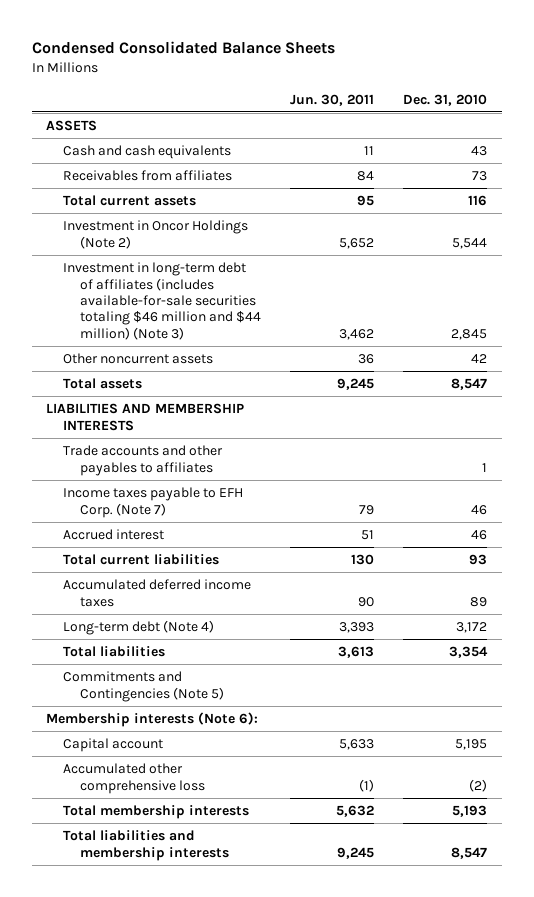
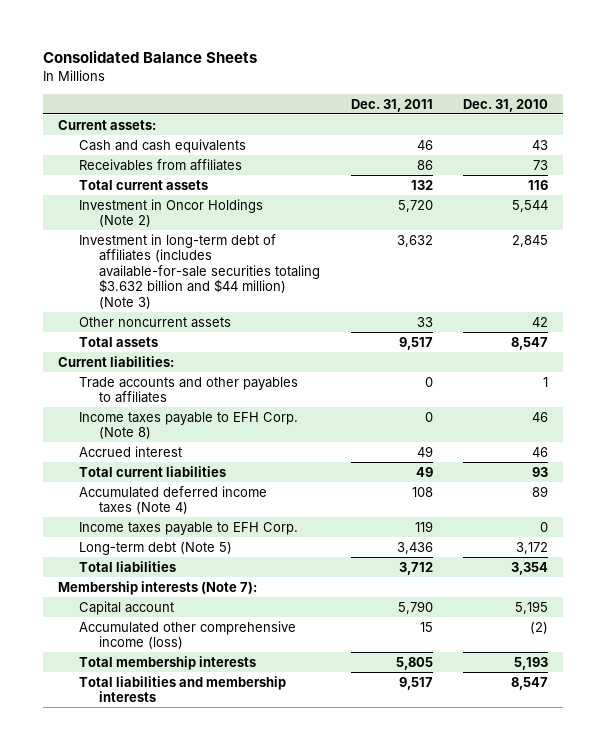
- Condensed Consolidated Balance Sheets
+ Consolidated Balance Sheets
- | Jun. 30, 2011 | Dec. 31, 2010
+ | Dec. 31, 2011 | Dec. 31, 2010
- ASSETS
+ Current assets:
- Investment in long-term debt of affiliates (includes available-for-sale securities totaling $46 million and $44 million) (Note 3) | 3,462 | 2,845
+ Investment in long-term debt of affiliates (includes available-for-sale securities totaling $3.632 billion and $44 million) (Note 3) | 3,632 | 2,845
- LIABILITIES AND MEMBERSHIP INTERESTS
+ Current liabilities:
- Income taxes payable to EFH Corp. (Note 7) | 79 | 46
+ Income taxes payable to EFH Corp. (Note 8) | 0 | 46
- Accumulated deferred income taxes | 90 | 89
- Long-term debt (Note 4) | 3,393 | 3,172
+ Accumulated deferred income taxes (Note 4) | 108 | 89
+ Income taxes payable to EFH Corp. | 119 | 0
+ Long-term debt (Note 5) | 3,436 | 3,172
- Commitments and Contingencies (Note 5)
- Membership interests (Note 6):
+ Membership interests (Note 7):
- Accumulated other comprehensive loss | (1) | (2)
+ Accumulated other comprehensive income (loss) | 15 | (2)

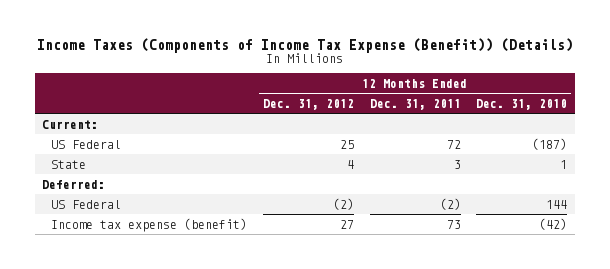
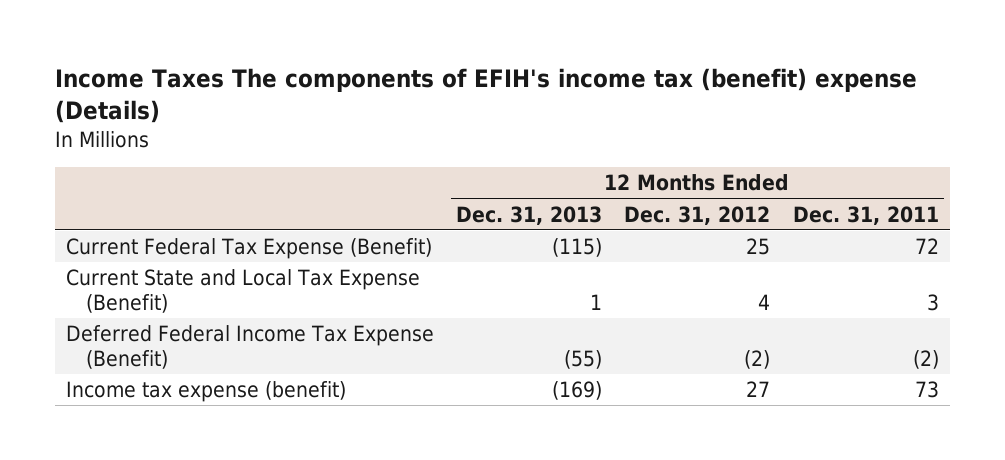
- Income Taxes (Components of Income Tax Expense (Benefit)) (Details)
+ Income Taxes The components of EFIH's income tax (benefit) expense (Details)
- | 12 Months Ended Dec. 31, 2012 | 12 Months Ended Dec. 31, 2011 | 12 Months Ended Dec. 31, 2010
+ | 12 Months Ended Dec. 31, 2013 | 12 Months Ended Dec. 31, 2012 | 12 Months Ended Dec. 31, 2011
- Current:
- US Federal | 25 | 72 | (187)
- State | 4 | 3 | 1
- Deferred:
- US Federal | (2) | (2) | 144
+ Current Federal Tax Expense (Benefit) | (115) | 25 | 72
+ Current State and Local Tax Expense (Benefit) | 1 | 4 | 3
+ Deferred Federal Income Tax Expense (Benefit) | (55) | (2) | (2)

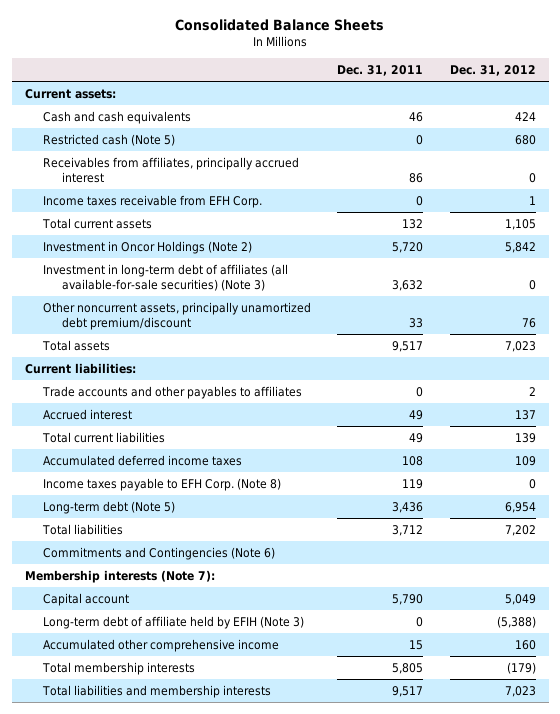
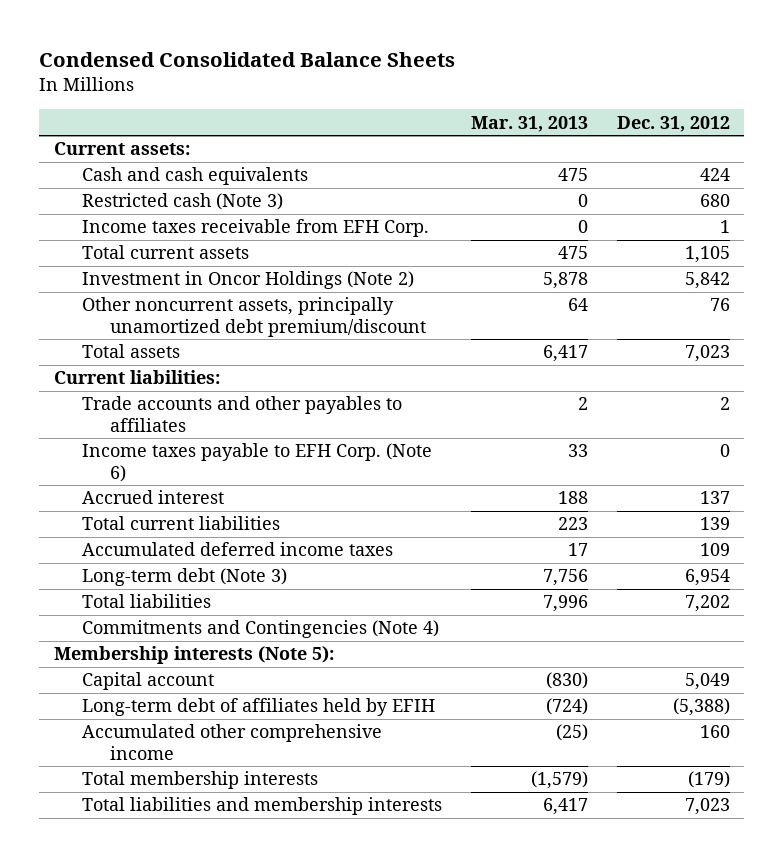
- Consolidated Balance Sheets
+ Condensed Consolidated Balance Sheets
- | Dec. 31, 2011 | Dec. 31, 2012
+ | Mar. 31, 2013 | Dec. 31, 2012
- Restricted cash (Note 5) | 0 | 680
- Receivables from affiliates, principally accrued interest | 86 | 0
+ Restricted cash (Note 3) | 0 | 680
- Investment in long-term debt of affiliates (all available-for-sale securities) (Note 3) | 3,632 | 0
+ Income taxes payable to EFH Corp. (Note 6) | 33 | 0
- Income taxes payable to EFH Corp. (Note 8) | 119 | 0
- Long-term debt (Note 5) | 3,436 | 6,954
+ Long-term debt (Note 3) | 7,756 | 6,954
- Commitments and Contingencies (Note 6)
- Membership interests (Note 7):
+ Commitments and Contingencies (Note 4)
+ Membership interests (Note 5):
- Long-term debt of affiliate held by EFIH (Note 3) | 0 | (5,388)
+ Long-term debt of affiliates held by EFIH | (724) | (5,388)

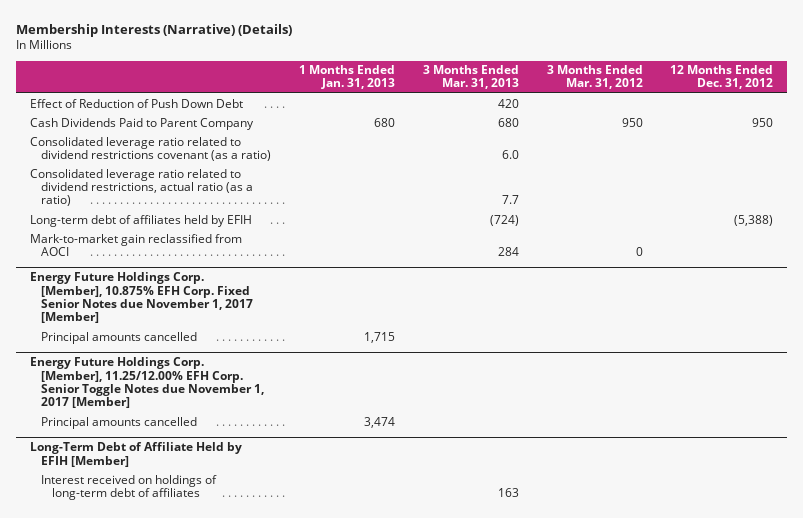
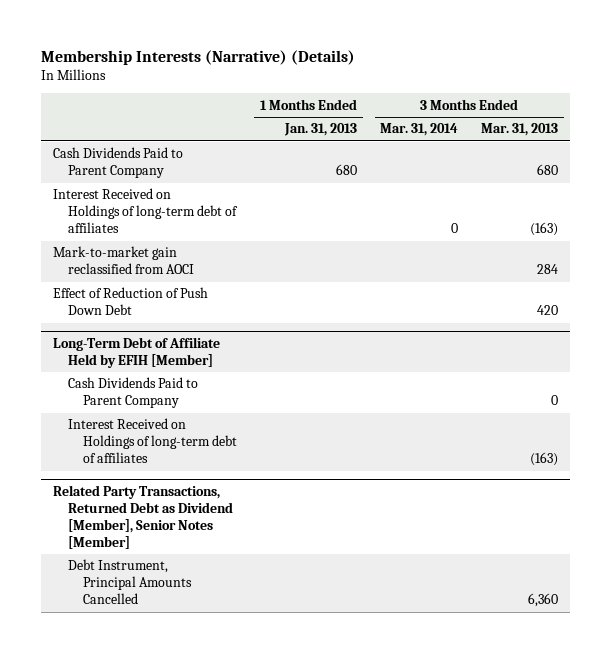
- | 1 Months Ended Jan. 31, 2013 | 3 Months Ended Mar. 31, 2013 | 3 Months Ended Mar. 31, 2012 | 12 Months Ended Dec. 31, 2012
+ | 1 Months Ended Jan. 31, 2013 | 3 Months Ended Mar. 31, 2014 | 3 Months Ended Mar. 31, 2013
- Consolidated leverage ratio related to dividend restrictions covenant (as a ratio) | | 6.0 | |
- Consolidated leverage ratio related to dividend restrictions, actual ratio (as a ratio) | | 7.7 | |
- Long-term debt of affiliates held by EFIH | | (724) | | (5,388)
+ Interest Received on Holdings of long-term debt of affiliates | | 0 | (163)
- Energy Future Holdings Corp. [Member], 10.875% EFH Corp. Fixed Senior Notes due November 1, 2017 [Member]
- Principal amounts cancelled | 1,715 | | |
- Energy Future Holdings Corp. [Member], 11.25/12.00% EFH Corp. Senior Toggle Notes due November 1, 2017 [Member]
- Principal amounts cancelled | 3,474 | | |
moved down: Effect of Reduction of Push Down Debt | | | 420
@ Long-Term Debt of Affiliate Held by EFIH [Member]
- Interest received on holdings of long-term debt of affiliates | | 163 | |
+ Cash Dividends Paid to Parent Company | | | 0
+ Interest Received on Holdings of long-term debt of affiliates | | | (163)
+ Related Party Transactions, Returned Debt as Dividend [Member], Senior Notes [Member]
+ Debt Instrument, Principal Amounts Cancelled | | | 6,360

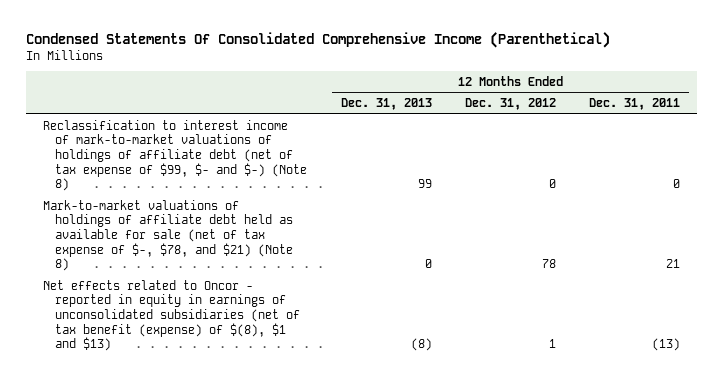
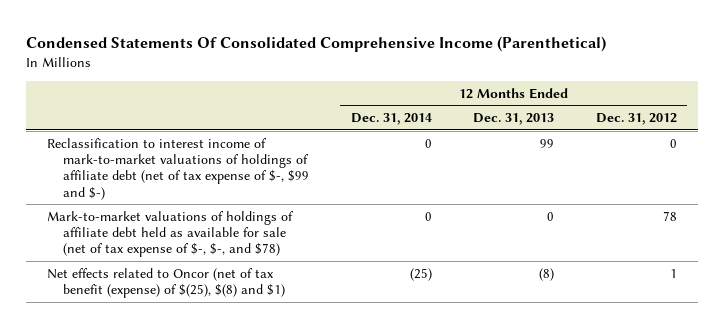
- | 12 Months Ended Dec. 31, 2013 | 12 Months Ended Dec. 31, 2012 | 12 Months Ended Dec. 31, 2011
+ | 12 Months Ended Dec. 31, 2014 | 12 Months Ended Dec. 31, 2013 | 12 Months Ended Dec. 31, 2012
- Reclassification to interest income of mark-to-market valuations of holdings of affiliate debt (net of tax expense of $99, $- and $-) (Note 8) | 99 | 0 | 0
- Mark-to-market valuations of holdings of affiliate debt held as available for sale (net of tax expense of $-, $78, and $21) (Note 8) | 0 | 78 | 21
- Net effects related to Oncor - reported in equity in earnings of unconsolidated subsidiaries (net of tax benefit (expense) of $(8), $1 and $13) | (8) | 1 | (13)
+ Reclassification to interest income of mark-to-market valuations of holdings of affiliate debt (net of tax expense of $-, $99 and $-) | 0 | 99 | 0
+ Mark-to-market valuations of holdings of affiliate debt held as available for sale (net of tax expense of $-, $-, and $78) | 0 | 0 | 78
+ Net effects related to Oncor (net of tax benefit (expense) of $(25), $(8) and $1) | (25) | (8) | 1

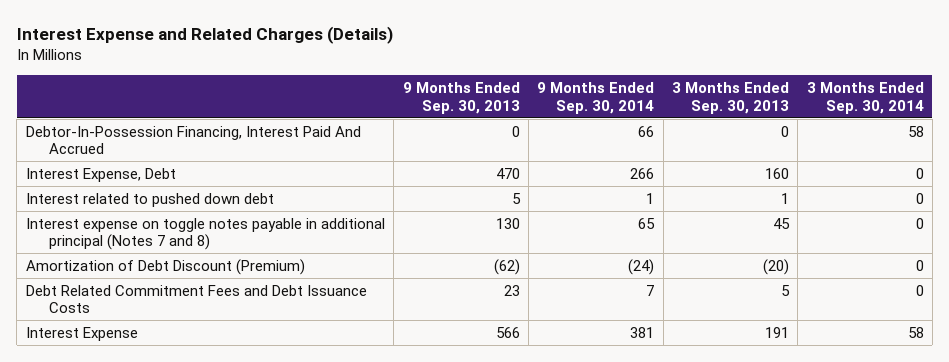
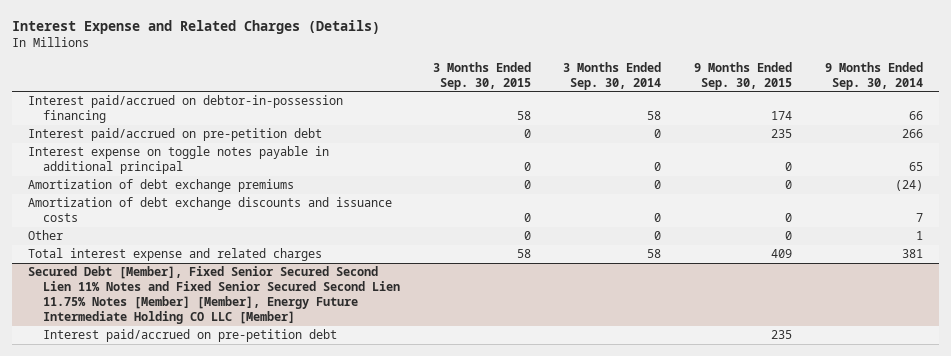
- | 9 Months Ended Sep. 30, 2013 | 9 Months Ended Sep. 30, 2014 | 3 Months Ended Sep. 30, 2013 | 3 Months Ended Sep. 30, 2014
+ | 3 Months Ended Sep. 30, 2015 | 3 Months Ended Sep. 30, 2014 | 9 Months Ended Sep. 30, 2015 | 9 Months Ended Sep. 30, 2014
- Debtor-In-Possession Financing, Interest Paid And Accrued | 0 | 66 | 0 | 58
- Interest Expense, Debt | 470 | 266 | 160 | 0
- Interest related to pushed down debt | 5 | 1 | 1 | 0
- Interest expense on toggle notes payable in additional principal (Notes 7 and 8) | 130 | 65 | 45 | 0
- Amortization of Debt Discount (Premium) | (62) | (24) | (20) | 0
- Debt Related Commitment Fees and Debt Issuance Costs | 23 | 7 | 5 | 0
- Interest Expense | 566 | 381 | 191 | 58
+ Interest paid/accrued on debtor-in-possession financing | 58 | 58 | 174 | 66
+ Interest paid/accrued on pre-petition debt | 0 | 0 | 235 | 266
+ Interest expense on toggle notes payable in additional principal | 0 | 0 | 0 | 65
+ Amortization of debt exchange premiums | 0 | 0 | 0 | (24)
+ Amortization of debt exchange discounts and issuance costs | 0 | 0 | 0 | 7
+ Other | 0 | 0 | 0 | 1
+ Total interest expense and related charges | 58 | 58 | 409 | 381
+ Secured Debt [Member], Fixed Senior Secured Second Lien 11% Notes and Fixed Senior Secured Second Lien 11.75% Notes [Member] [Member], Energy Future Intermediate Holding CO LLC [Member]
+ Interest paid/accrued on pre-petition debt | | | 235 |

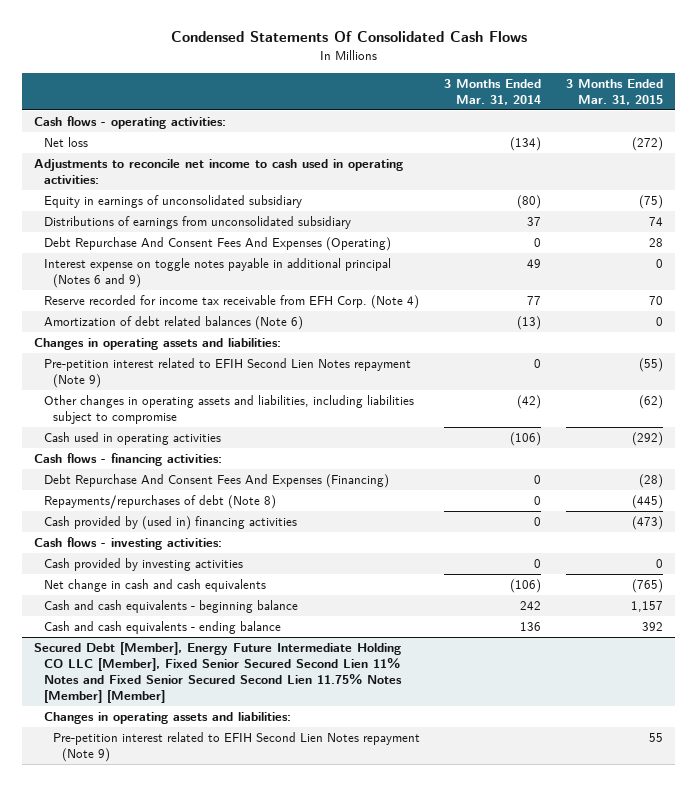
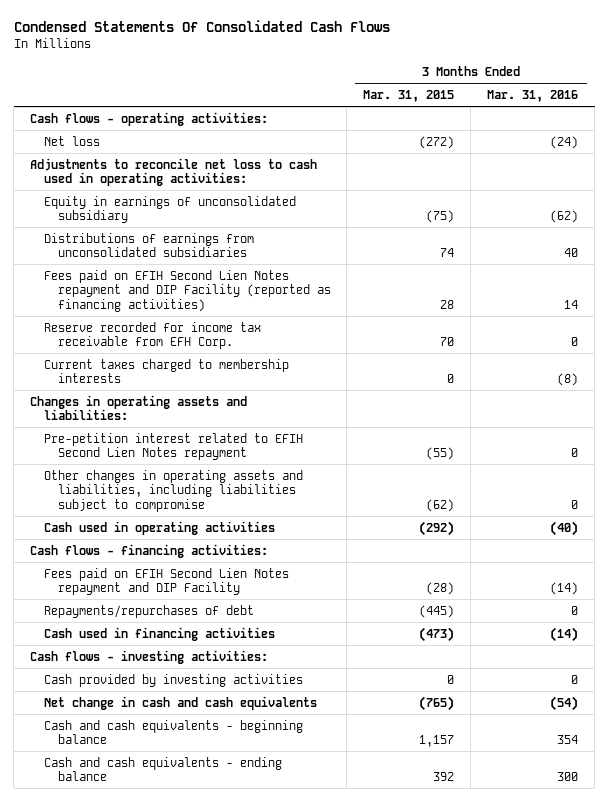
- | 3 Months Ended Mar. 31, 2014 | 3 Months Ended Mar. 31, 2015
+ | 3 Months Ended Mar. 31, 2015 | 3 Months Ended Mar. 31, 2016
- Adjustments to reconcile net income to cash used in operating activities:
+ Adjustments to reconcile net loss to cash used in operating activities:
- Distributions of earnings from unconsolidated subsidiary | 37 | 74
- Debt Repurchase And Consent Fees And Expenses (Operating) | 0 | 28
- Interest expense on toggle notes payable in additional principal (Notes 6 and 9) | 49 | 0
- Reserve recorded for income tax receivable from EFH Corp. (Note 4) | 77 | 70
- Amortization of debt related balances (Note 6) | (13) | 0
+ Distributions of earnings from unconsolidated subsidiaries | 74 | 40
+ Fees paid on EFIH Second Lien Notes repayment and DIP Facility (reported as financing activities) | 28 | 14
+ Reserve recorded for income tax receivable from EFH Corp. | 70 | 0
+ Current taxes charged to membership interests | 0 | (8)
- Pre-petition interest related to EFIH Second Lien Notes repayment (Note 9) | 0 | (55)
+ Pre-petition interest related to EFIH Second Lien Notes repayment | (55) | 0
- Debt Repurchase And Consent Fees And Expenses (Financing) | 0 | (28)
- Repayments/repurchases of debt (Note 8) | 0 | (445)
- Cash provided by (used in) financing activities | 0 | (473)
+ Fees paid on EFIH Second Lien Notes repayment and DIP Facility | (28) | (14)
+ Repayments/repurchases of debt | (445) | 0
+ Cash used in financing activities | (473) | (14)
- Secured Debt [Member], Energy Future Intermediate Holding CO LLC [Member], Fixed Senior Secured Second Lien 11% Notes and Fixed Senior Secured Second Lien 11.75% Notes [Member] [Member]
- Changes in operating assets and liabilities:
- Pre-petition interest related to EFIH Second Lien Notes repayment (Note 9) | | 55

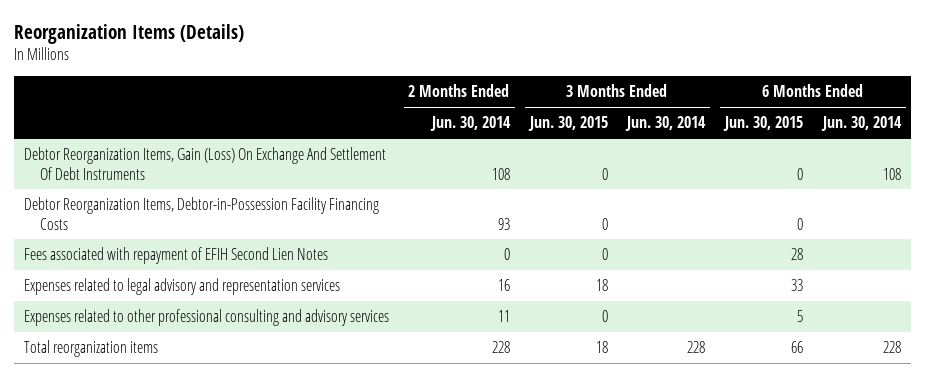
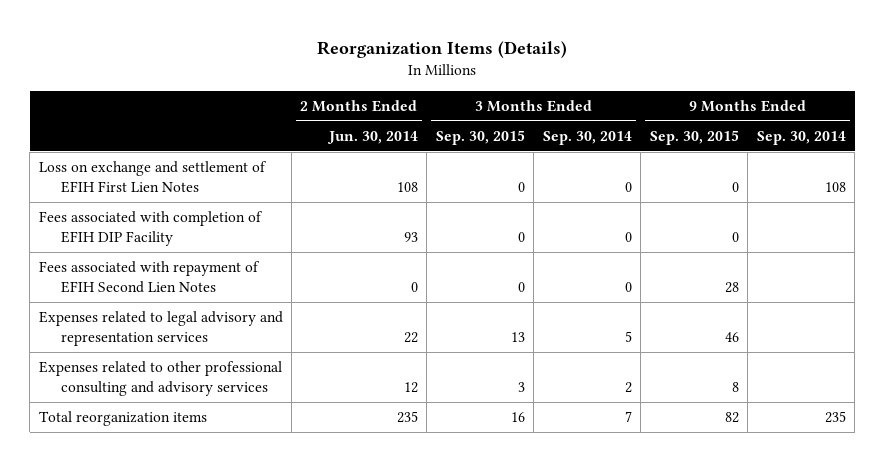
- | 2 Months Ended Jun. 30, 2014 | 3 Months Ended Jun. 30, 2015 | 3 Months Ended Jun. 30, 2014 | 6 Months Ended Jun. 30, 2015 | 6 Months Ended Jun. 30, 2014
+ | 2 Months Ended Jun. 30, 2014 | 3 Months Ended Sep. 30, 2015 | 3 Months Ended Sep. 30, 2014 | 9 Months Ended Sep. 30, 2015 | 9 Months Ended Sep. 30, 2014
- Debtor Reorganization Items, Gain (Loss) On Exchange And Settlement Of Debt Instruments | 108 | 0 | | 0 | 108
- Debtor Reorganization Items, Debtor-in-Possession Facility Financing Costs | 93 | 0 | | 0 |
+ Loss on exchange and settlement of EFIH First Lien Notes | 108 | 0 | 0 | 0 | 108
+ Fees associated with completion of EFIH DIP Facility | 93 | 0 | 0 | 0 |
- Expenses related to legal advisory and representation services | 16 | 18 | | 33 |
- Expenses related to other professional consulting and advisory services | 11 | 0 | | 5 |
- Total reorganization items | 228 | 18 | 228 | 66 | 228
+ Expenses related to legal advisory and representation services | 22 | 13 | 5 | 46 |
+ Expenses related to other professional consulting and advisory services | 12 | 3 | 2 | 8 |
+ Total reorganization items | 235 | 16 | 7 | 82 | 235

